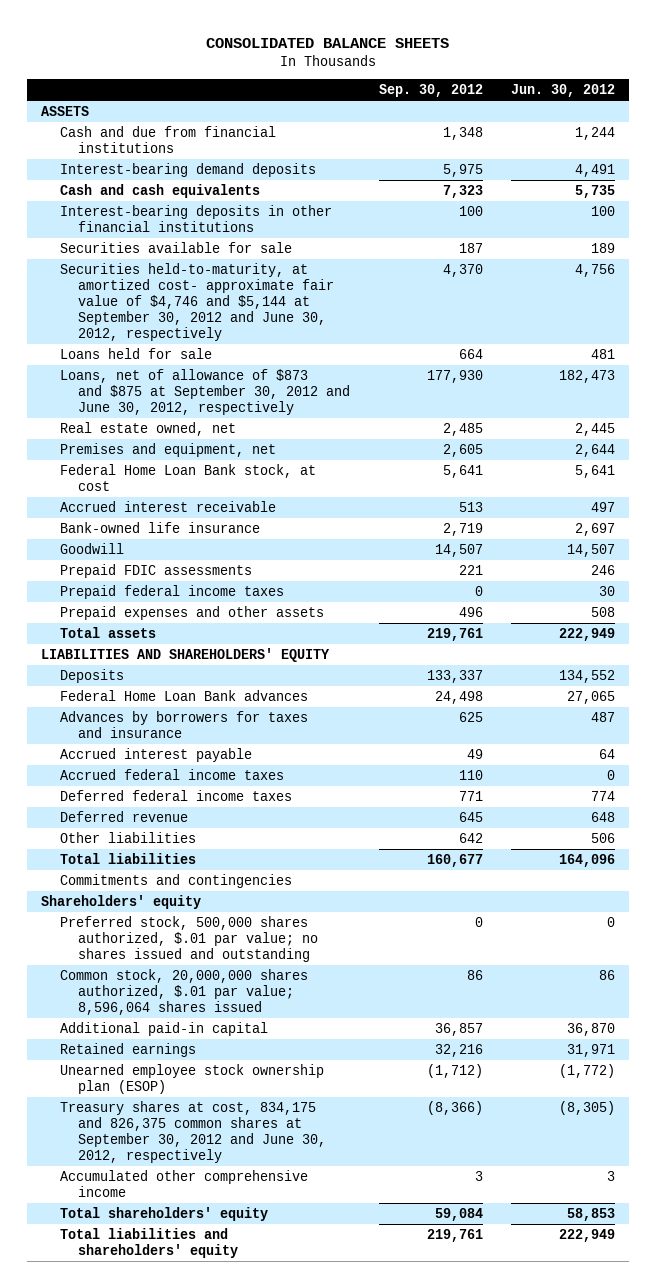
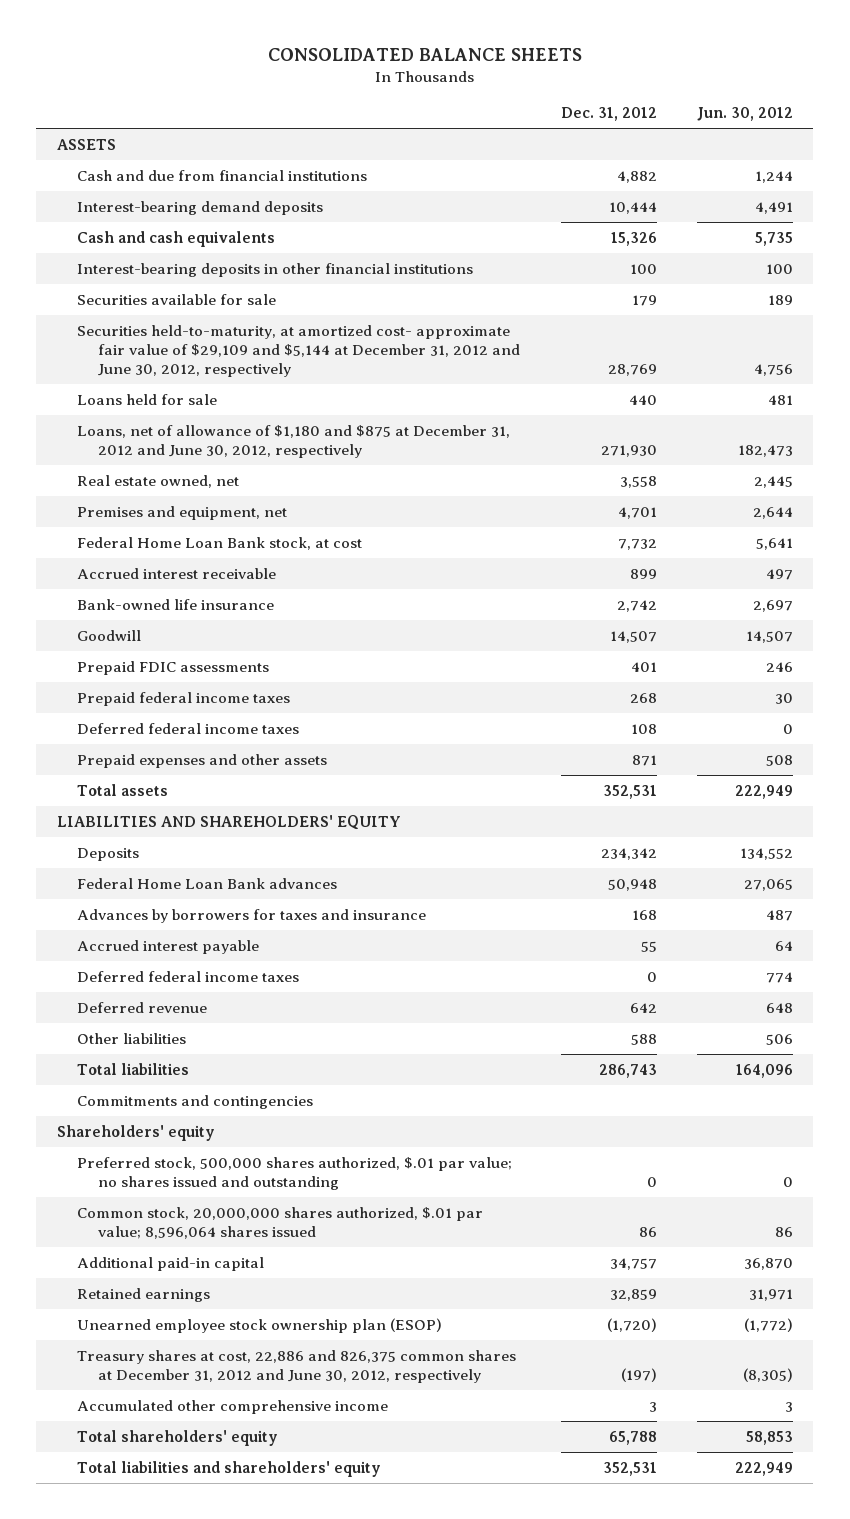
- | Sep. 30, 2012 | Jun. 30, 2012
+ | Dec. 31, 2012 | Jun. 30, 2012
- Securities held-to-maturity, at amortized cost- approximate fair value of $4,746 and $5,144 at September 30, 2012 and June 30, 2012, respectively | 4,370 | 4,756
+ Securities held-to-maturity, at amortized cost- approximate fair value of $29,109 and $5,144 at December 31, 2012 and June 30, 2012, respectively | 28,769 | 4,756
- Loans, net of allowance of $873 and $875 at September 30, 2012 and June 30, 2012, respectively | 177,930 | 182,473
+ Loans, net of allowance of $1,180 and $875 at December 31, 2012 and June 30, 2012, respectively | 271,930 | 182,473
+ Deferred federal income taxes | 108 | 0
- Accrued federal income taxes | 110 | 0
- Treasury shares at cost, 834,175 and 826,375 common shares at September 30, 2012 and June 30, 2012, respectively | (8,366) | (8,305)
+ Treasury shares at cost, 22,886 and 826,375 common shares at December 31, 2012 and June 30, 2012, respectively | (197) | (8,305)

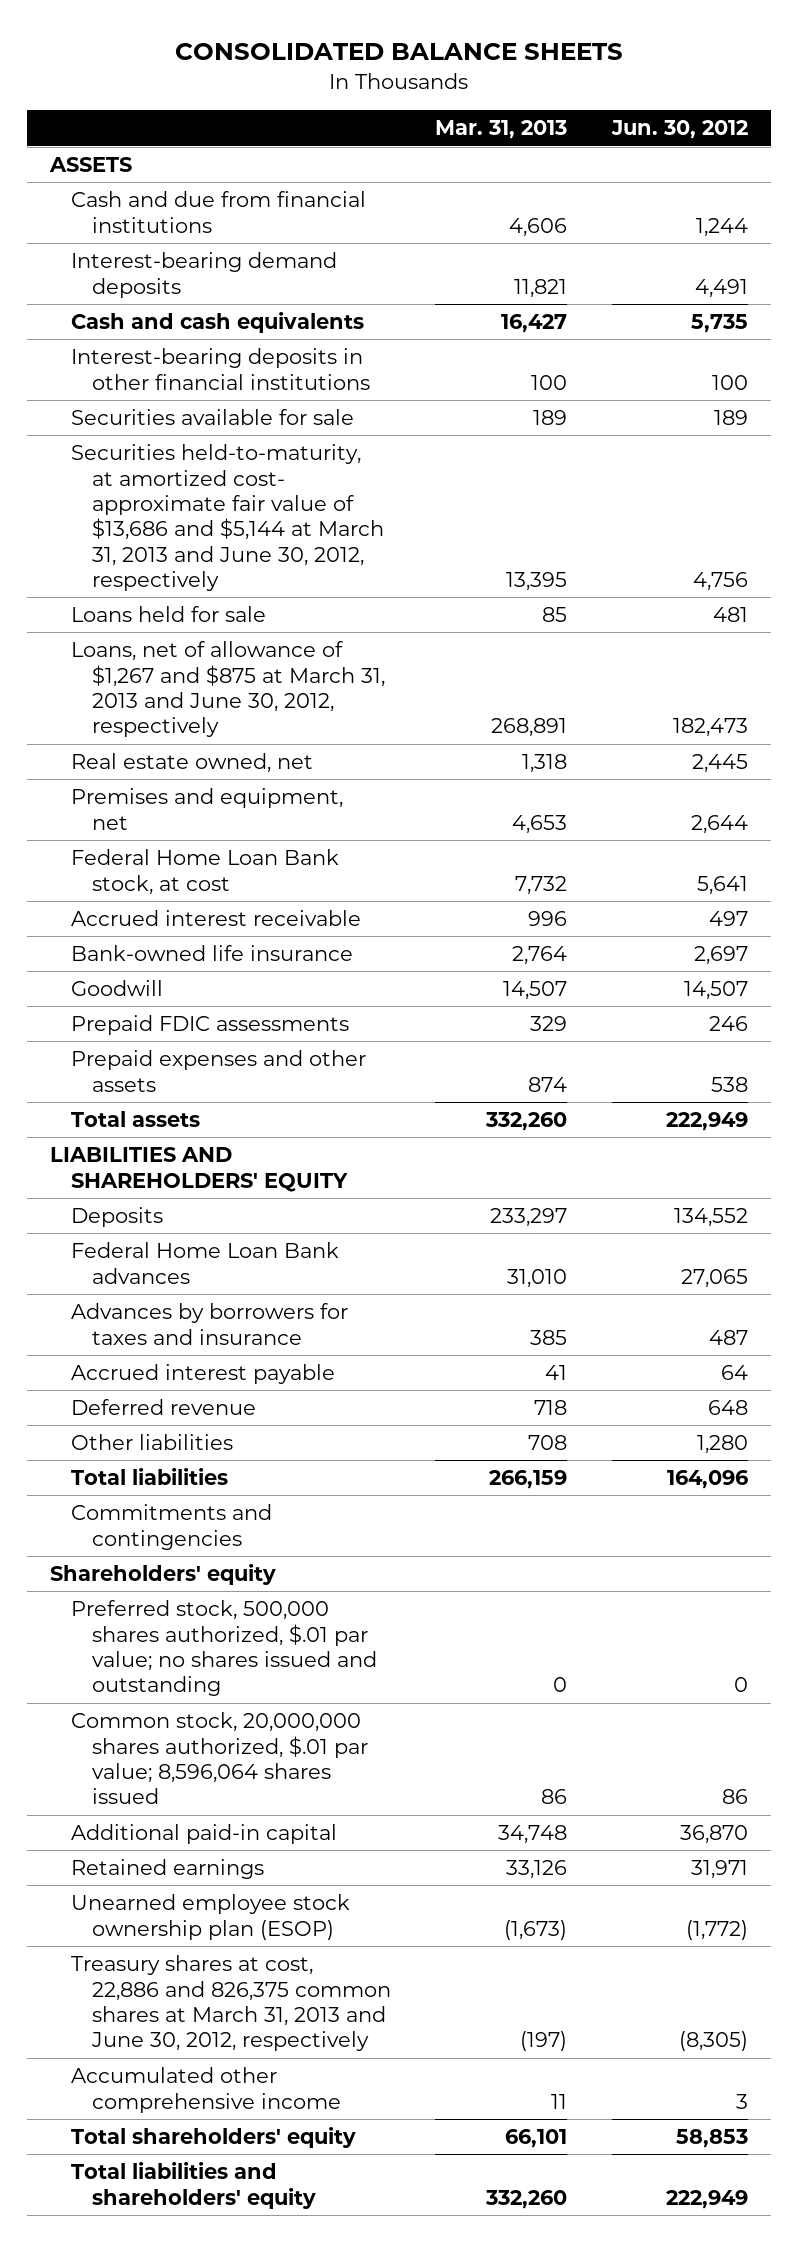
- | Dec. 31, 2012 | Jun. 30, 2012
+ | Mar. 31, 2013 | Jun. 30, 2012
- Securities held-to-maturity, at amortized cost- approximate fair value of $29,109 and $5,144 at December 31, 2012 and June 30, 2012, respectively | 28,769 | 4,756
+ Securities held-to-maturity, at amortized cost- approximate fair value of $13,686 and $5,144 at March 31, 2013 and June 30, 2012, respectively | 13,395 | 4,756
- Loans, net of allowance of $1,180 and $875 at December 31, 2012 and June 30, 2012, respectively | 271,930 | 182,473
+ Loans, net of allowance of $1,267 and $875 at March 31, 2013 and June 30, 2012, respectively | 268,891 | 182,473
- Prepaid federal income taxes | 268 | 30
- Deferred federal income taxes | 108 | 0
- Prepaid expenses and other assets | 871 | 508
+ Prepaid expenses and other assets | 874 | 538
- Deferred federal income taxes | 0 | 774
- Other liabilities | 588 | 506
+ Other liabilities | 708 | 1,280
- Treasury shares at cost, 22,886 and 826,375 common shares at December 31, 2012 and June 30, 2012, respectively | (197) | (8,305)
+ Treasury shares at cost, 22,886 and 826,375 common shares at March 31, 2013 and June 30, 2012, respectively | (197) | (8,305)

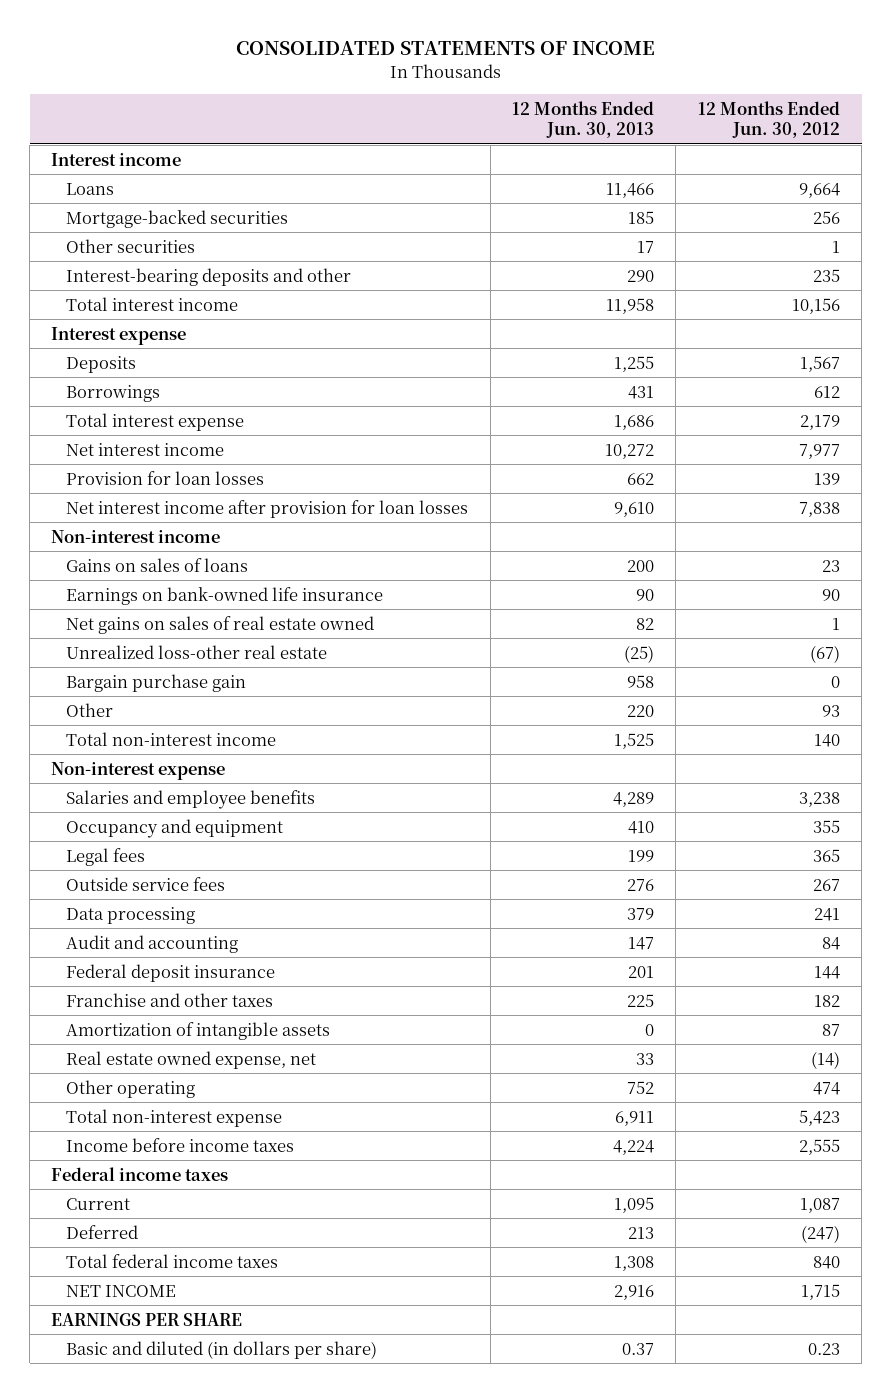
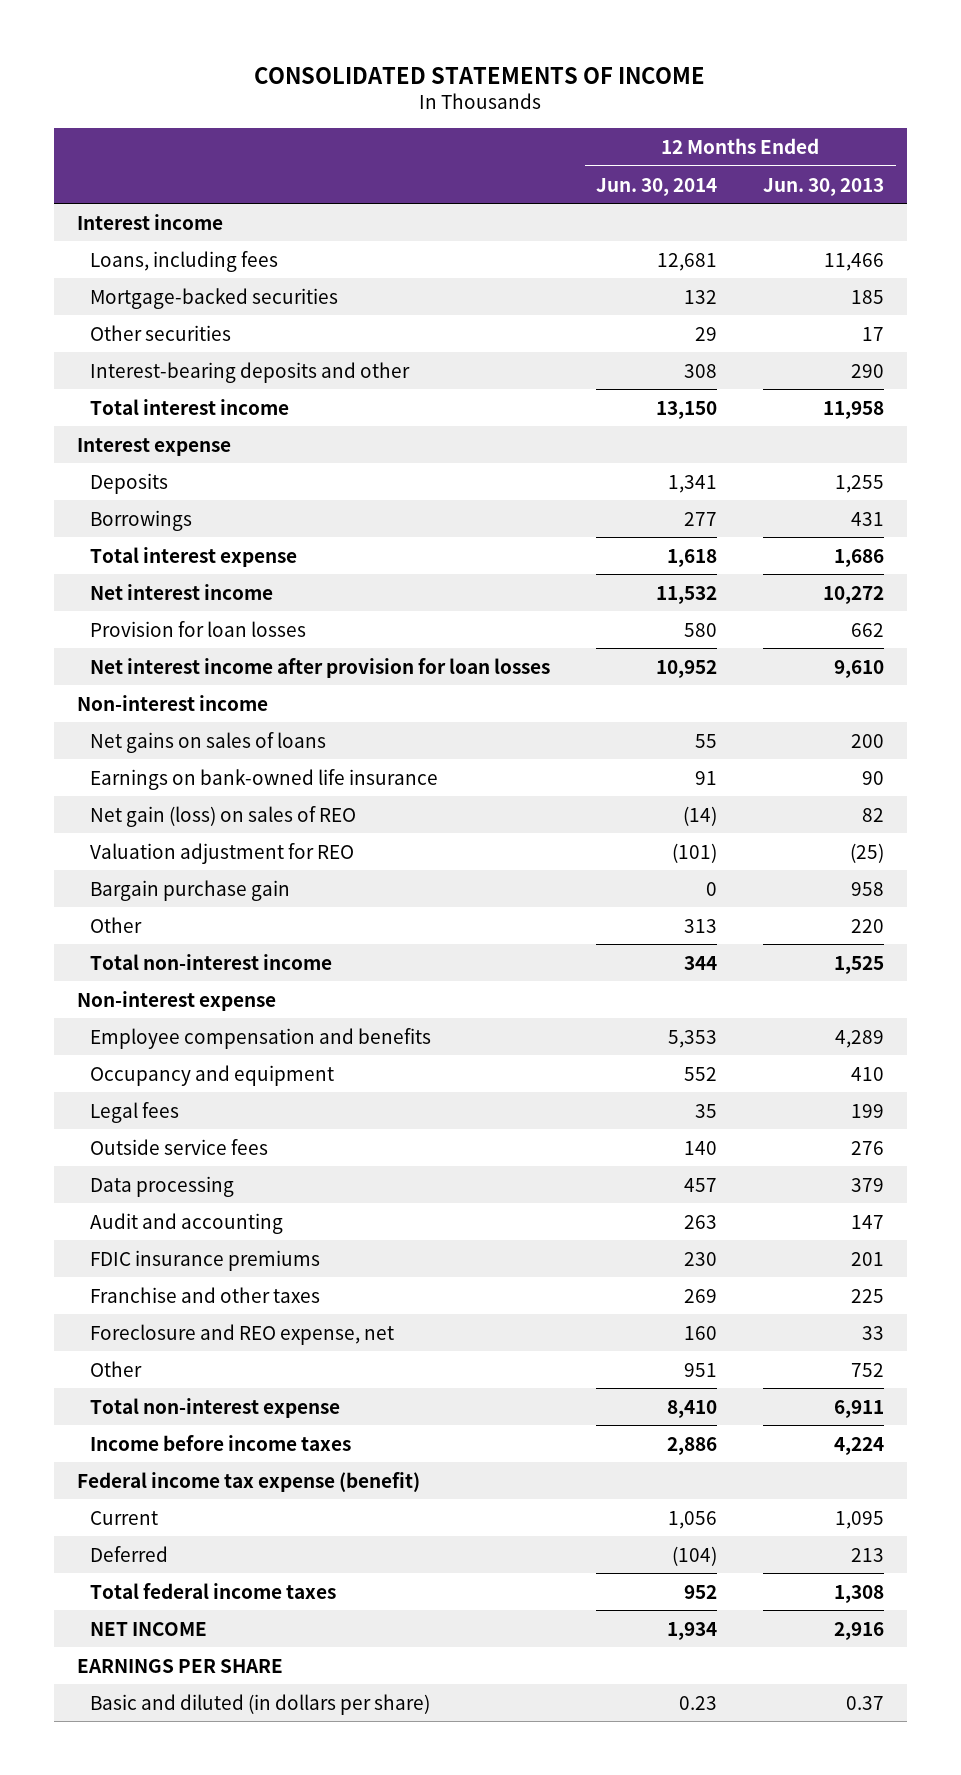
- | 12 Months Ended Jun. 30, 2013 | 12 Months Ended Jun. 30, 2012
+ | 12 Months Ended Jun. 30, 2014 | 12 Months Ended Jun. 30, 2013
- Loans | 11,466 | 9,664
+ Loans, including fees | 12,681 | 11,466
- Gains on sales of loans | 200 | 23
+ Net gains on sales of loans | 55 | 200
- Net gains on sales of real estate owned | 82 | 1
- Unrealized loss-other real estate | (25) | (67)
+ Net gain (loss) on sales of REO | (14) | 82
+ Valuation adjustment for REO | (101) | (25)
- Salaries and employee benefits | 4,289 | 3,238
+ Employee compensation and benefits | 5,353 | 4,289
- Federal deposit insurance | 201 | 144
+ FDIC insurance premiums | 230 | 201
- Amortization of intangible assets | 0 | 87
- Real estate owned expense, net | 33 | (14)
- Other operating | 752 | 474
+ Foreclosure and REO expense, net | 160 | 33
+ Other | 951 | 752
- Federal income taxes
+ Federal income tax expense (benefit)

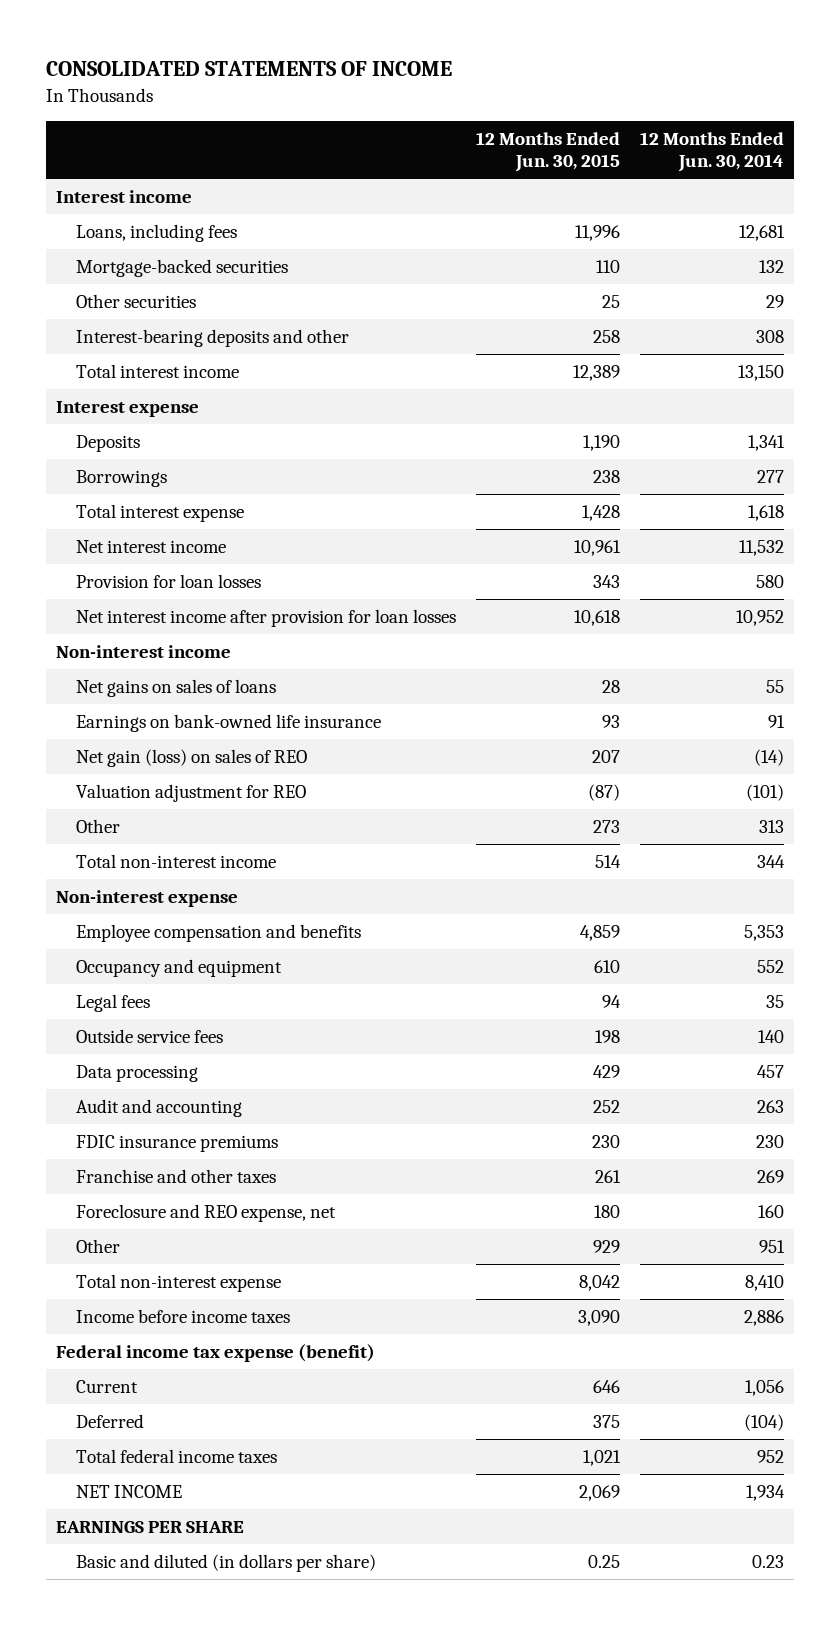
- | 12 Months Ended Jun. 30, 2014 | 12 Months Ended Jun. 30, 2013
+ | 12 Months Ended Jun. 30, 2015 | 12 Months Ended Jun. 30, 2014
- Bargain purchase gain | 0 | 958

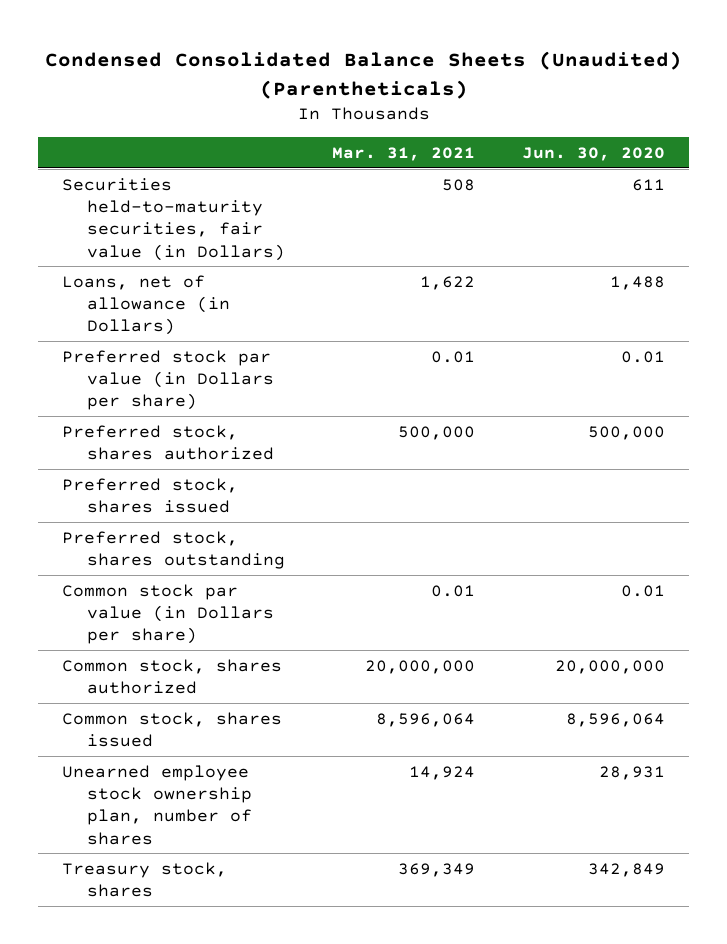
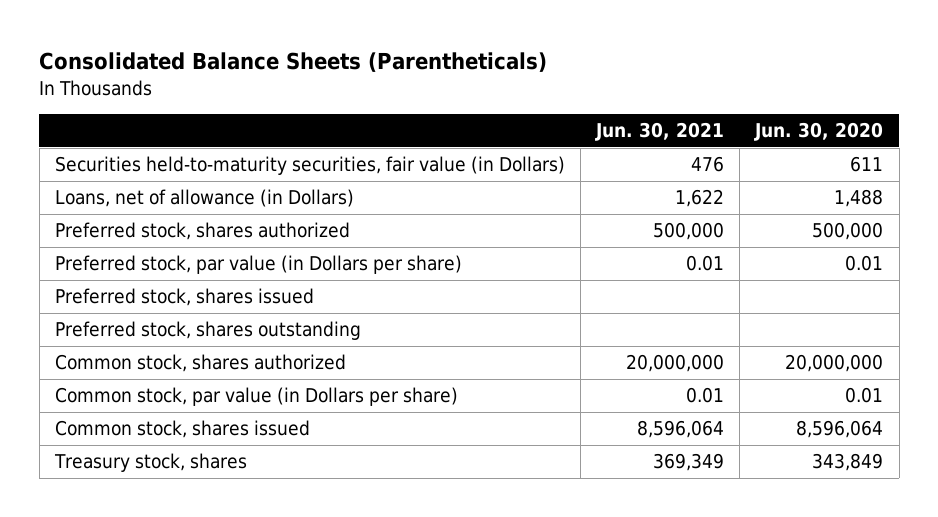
- Condensed Consolidated Balance Sheets (Unaudited) (Parentheticals)
+ Consolidated Balance Sheets (Parentheticals)
- | Mar. 31, 2021 | Jun. 30, 2020
+ | Jun. 30, 2021 | Jun. 30, 2020
- Preferred stock par value (in Dollars per share) | 0.01 | 0.01
+ Preferred stock, par value (in Dollars per share) | 0.01 | 0.01
- Common stock par value (in Dollars per share) | 0.01 | 0.01
+ Common stock, par value (in Dollars per share) | 0.01 | 0.01
- Unearned employee stock ownership plan, number of shares | 14,924 | 28,931
- Treasury stock, shares | 369,349 | 342,849
+ Treasury stock, shares | 369,349 | 343,849

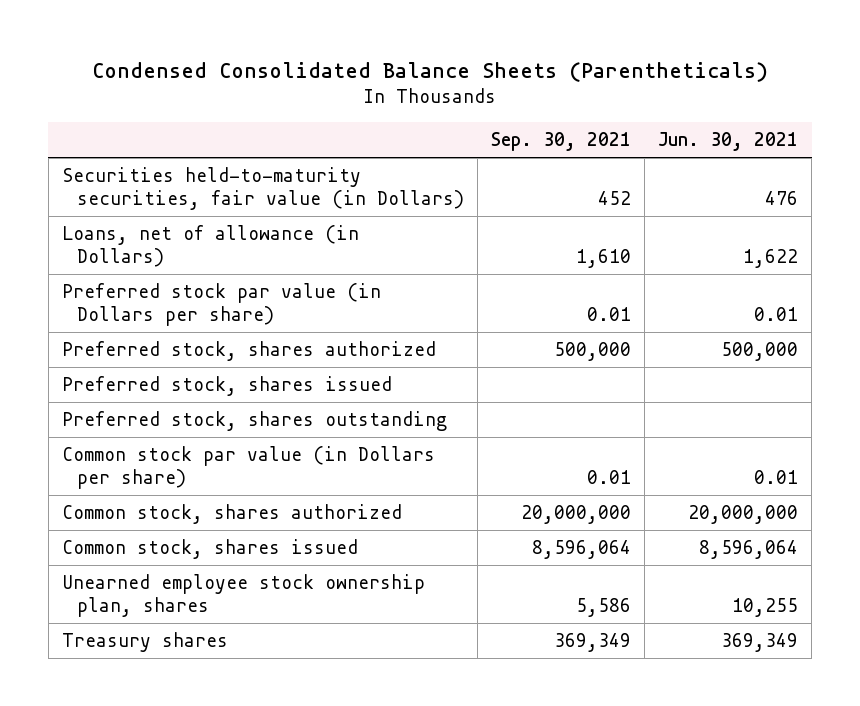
- Consolidated Balance Sheets (Parentheticals)
+ Condensed Consolidated Balance Sheets (Parentheticals)
- | Jun. 30, 2021 | Jun. 30, 2020
+ | Sep. 30, 2021 | Jun. 30, 2021
+ Preferred stock par value (in Dollars per share) | 0.01 | 0.01
- Preferred stock, par value (in Dollars per share) | 0.01 | 0.01
+ Common stock par value (in Dollars per share) | 0.01 | 0.01
- Common stock, par value (in Dollars per share) | 0.01 | 0.01
- Treasury stock, shares | 369,349 | 343,849
+ Unearned employee stock ownership plan, shares | 5,586 | 10,255
+ Treasury shares | 369,349 | 369,349

